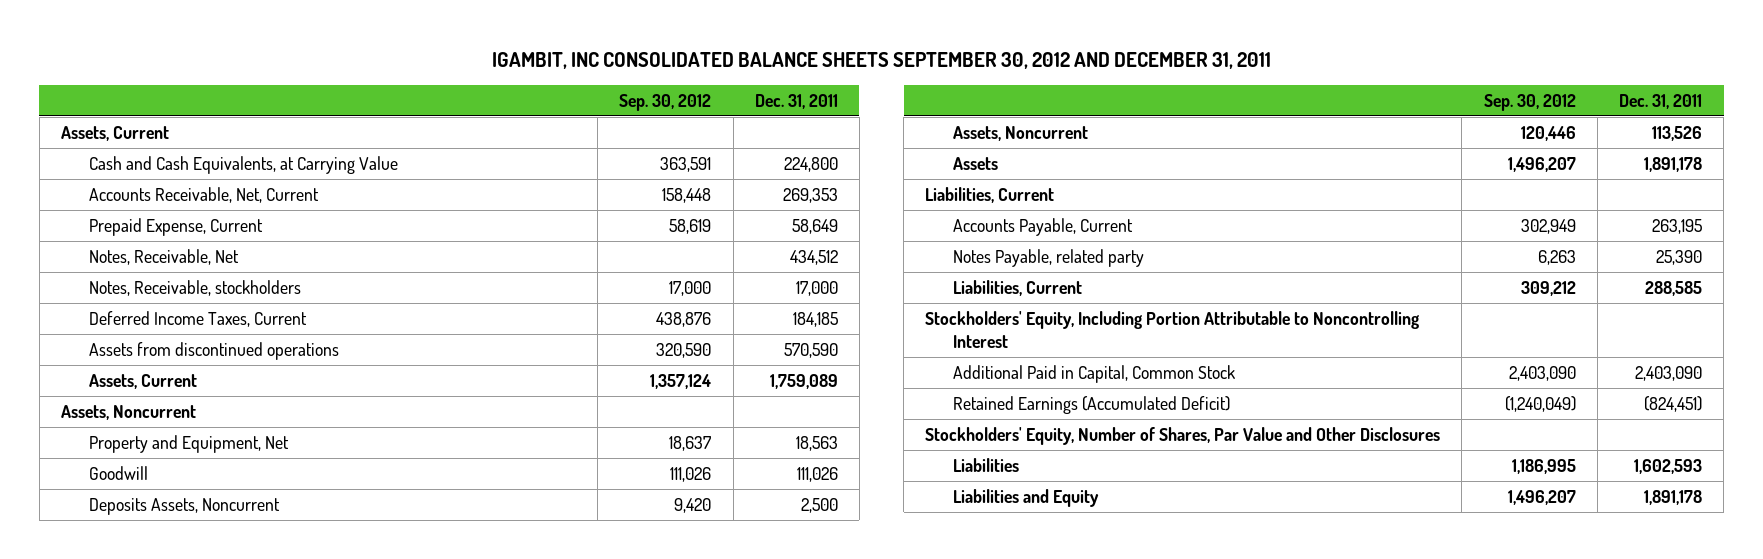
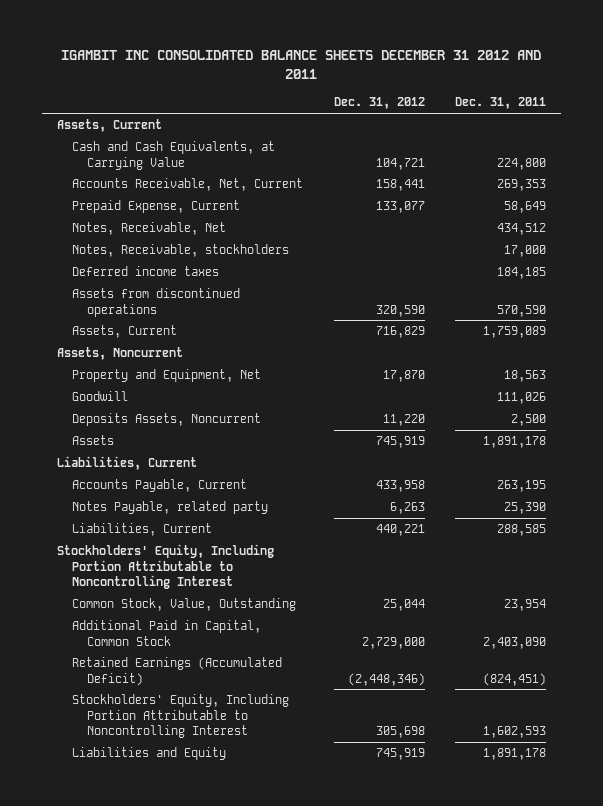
- IGAMBIT, INC CONSOLIDATED BALANCE SHEETS SEPTEMBER 30, 2012 AND DECEMBER 31, 2011
+ IGAMBIT INC CONSOLIDATED BALANCE SHEETS DECEMBER 31 2012 AND 2011
- | Sep. 30, 2012 | Dec. 31, 2011
+ | Dec. 31, 2012 | Dec. 31, 2011
- Deferred Income Taxes, Current | 438,876 | 184,185
+ Deferred income taxes | | 184,185
- Assets, Noncurrent | 120,446 | 113,526
+ Common Stock, Value, Outstanding | 25,044 | 23,954
- Stockholders' Equity, Number of Shares, Par Value and Other Disclosures
- Liabilities | 1,186,995 | 1,602,593
+ Stockholders' Equity, Including Portion Attributable to Noncontrolling Interest | 305,698 | 1,602,593

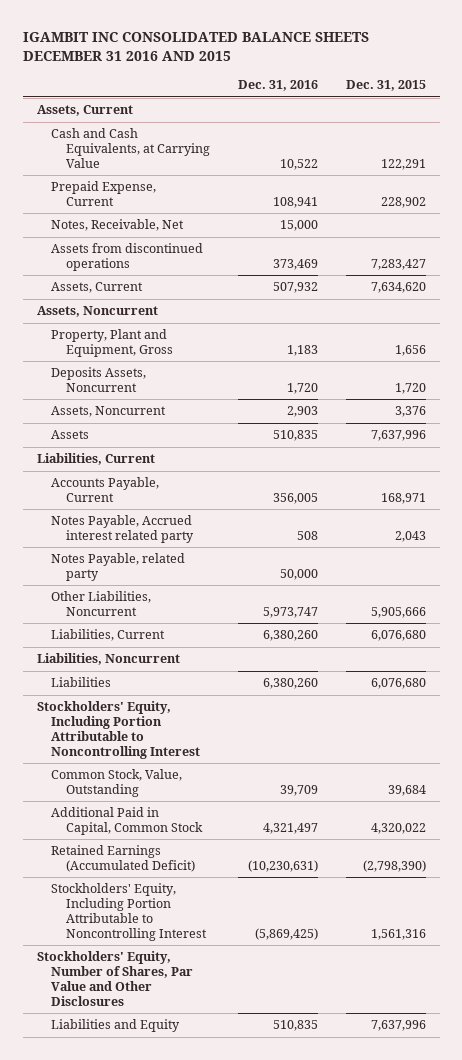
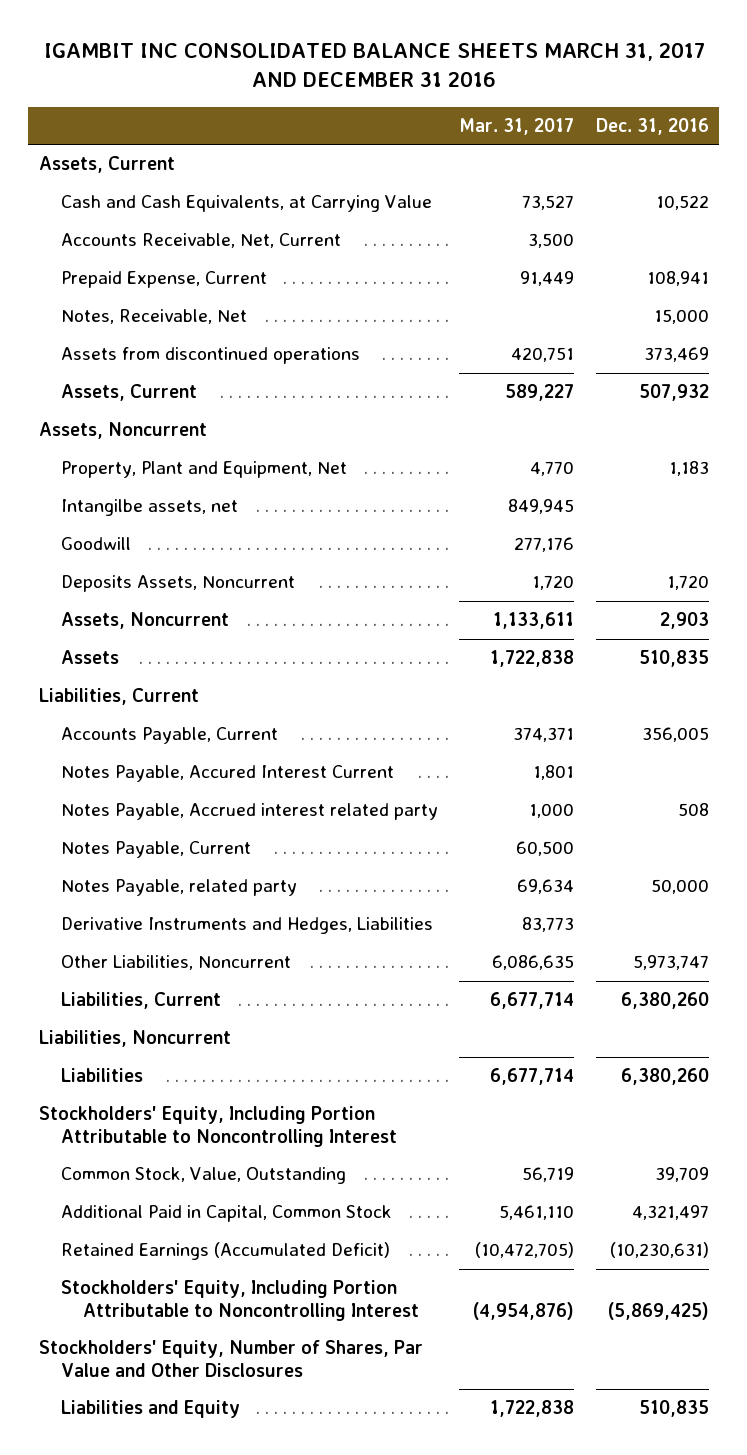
- IGAMBIT INC CONSOLIDATED BALANCE SHEETS DECEMBER 31 2016 AND 2015
+ IGAMBIT INC CONSOLIDATED BALANCE SHEETS MARCH 31, 2017 AND DECEMBER 31 2016
- | Dec. 31, 2016 | Dec. 31, 2015
+ | Mar. 31, 2017 | Dec. 31, 2016
+ Accounts Receivable, Net, Current | 3,500 |
- Property, Plant and Equipment, Gross | 1,183 | 1,656
+ Property, Plant and Equipment, Net | 4,770 | 1,183
+ Intangilbe assets, net | 849,945 |
+ Goodwill | 277,176 |
+ Notes Payable, Accured Interest Current | 1,801 |
+ Notes Payable, Current | 60,500 |
+ Derivative Instruments and Hedges, Liabilities | 83,773 |

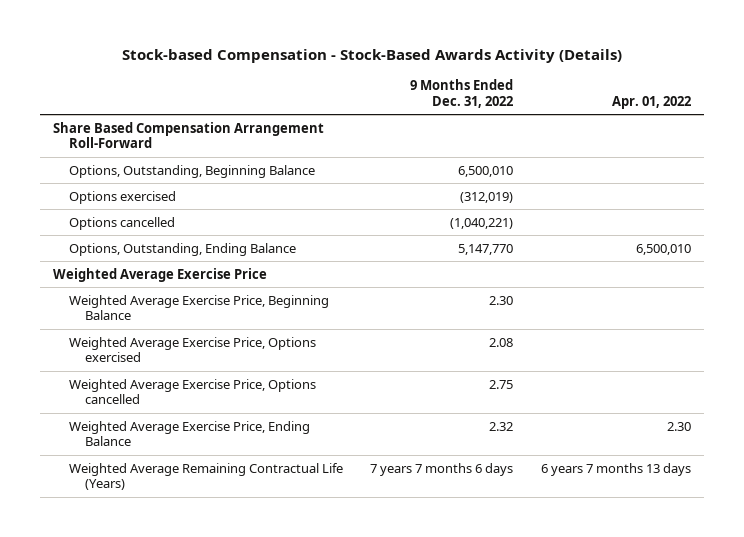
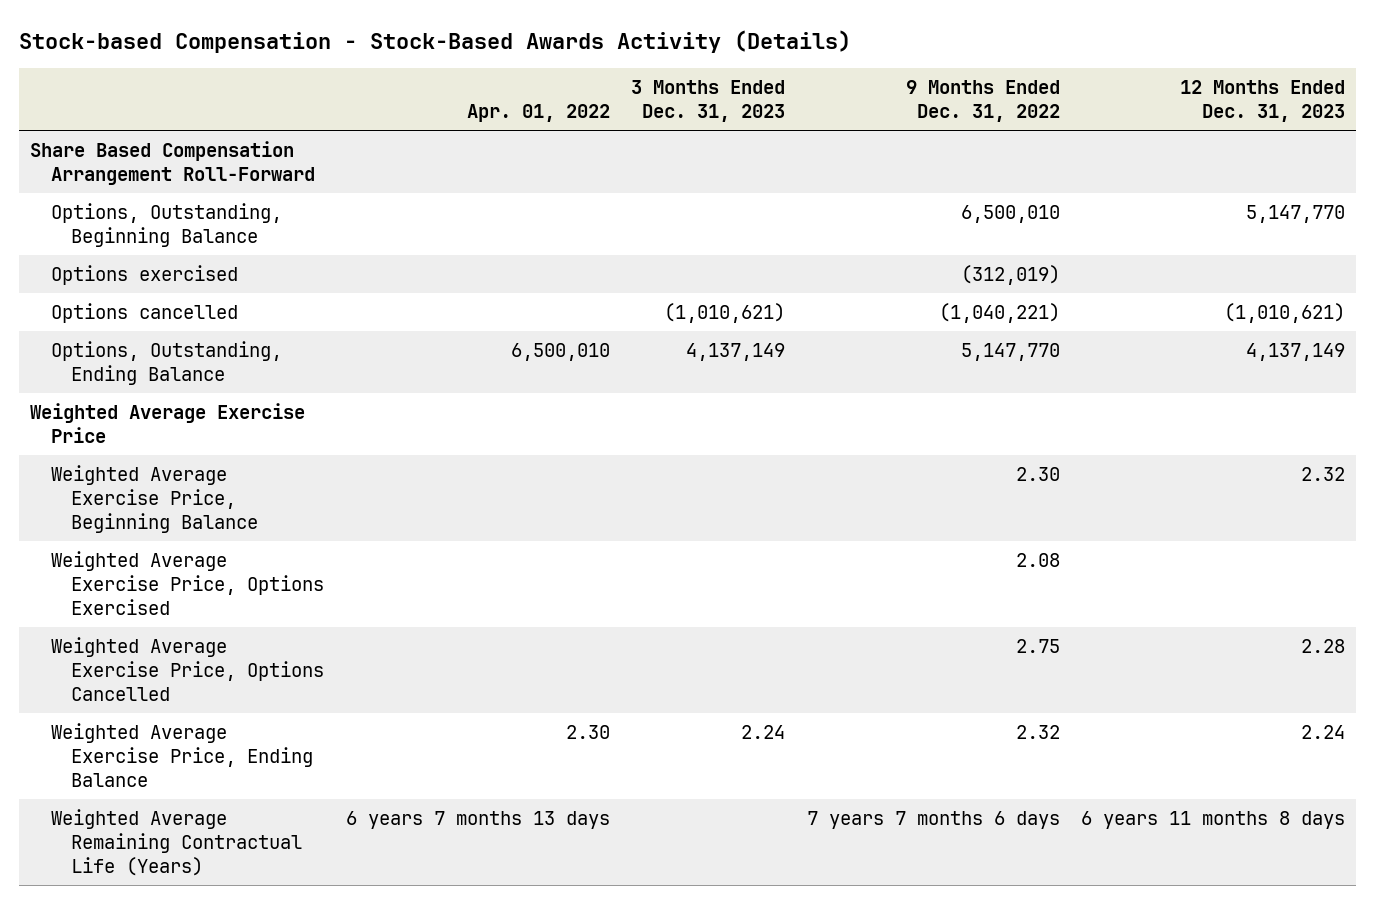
- | 9 Months Ended Dec. 31, 2022 | Apr. 01, 2022
+ | Apr. 01, 2022 | 3 Months Ended Dec. 31, 2023 | 9 Months Ended Dec. 31, 2022 | 12 Months Ended Dec. 31, 2023
- Weighted Average Exercise Price, Options exercised | 2.08 |
- Weighted Average Exercise Price, Options cancelled | 2.75 |
+ Weighted Average Exercise Price, Options Exercised | | | 2.08 |
+ Weighted Average Exercise Price, Options Cancelled | | | 2.75 | 2.28

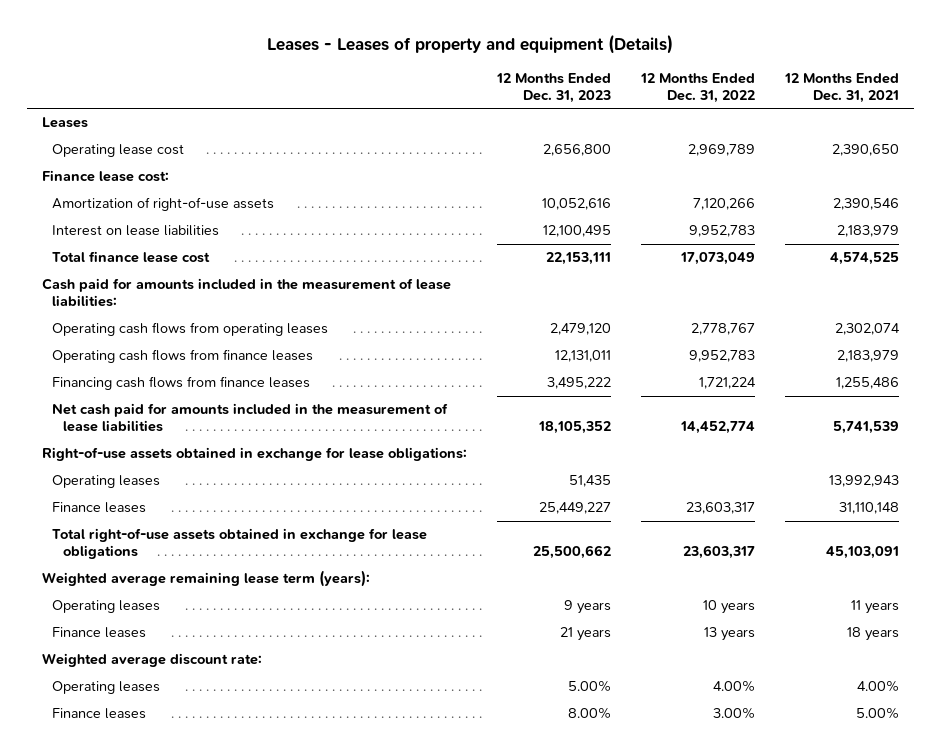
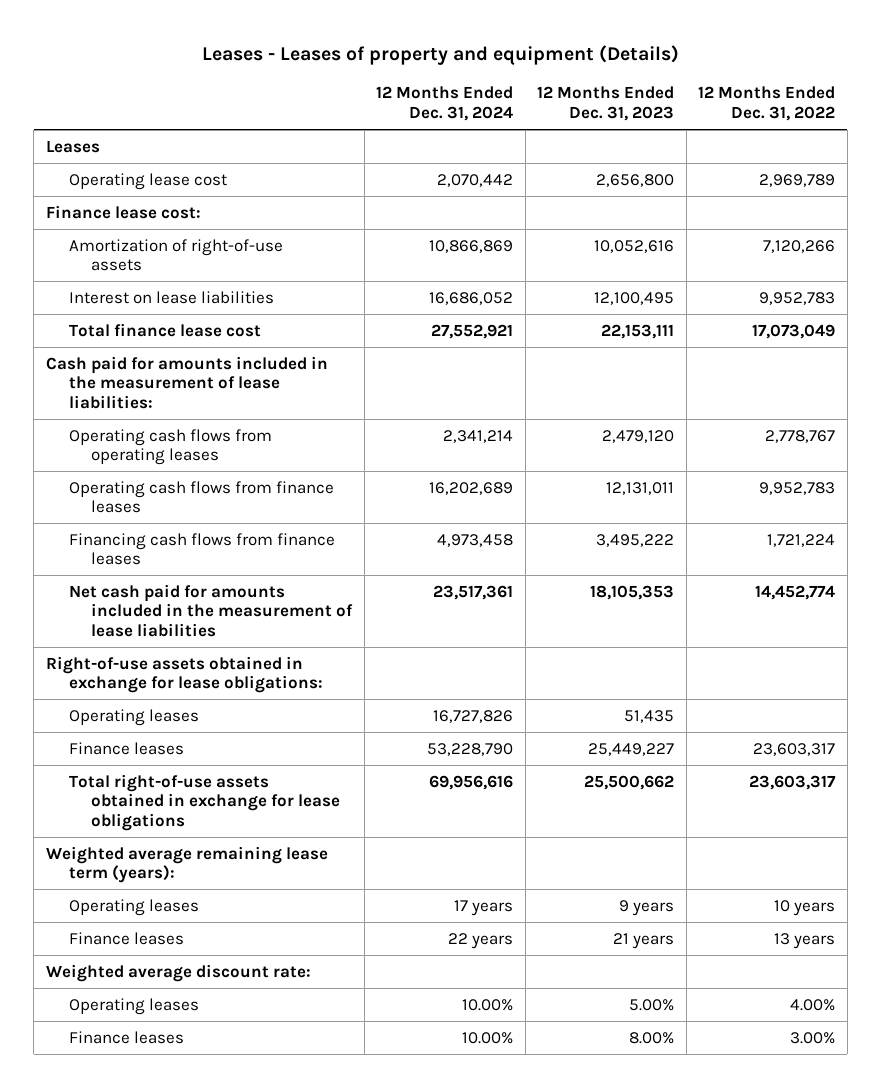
- | 12 Months Ended Dec. 31, 2023 | 12 Months Ended Dec. 31, 2022 | 12 Months Ended Dec. 31, 2021
+ | 12 Months Ended Dec. 31, 2024 | 12 Months Ended Dec. 31, 2023 | 12 Months Ended Dec. 31, 2022
- Net cash paid for amounts included in the measurement of lease liabilities | 18,105,352 | 14,452,774 | 5,741,539
+ Net cash paid for amounts included in the measurement of lease liabilities | 23,517,361 | 18,105,353 | 14,452,774

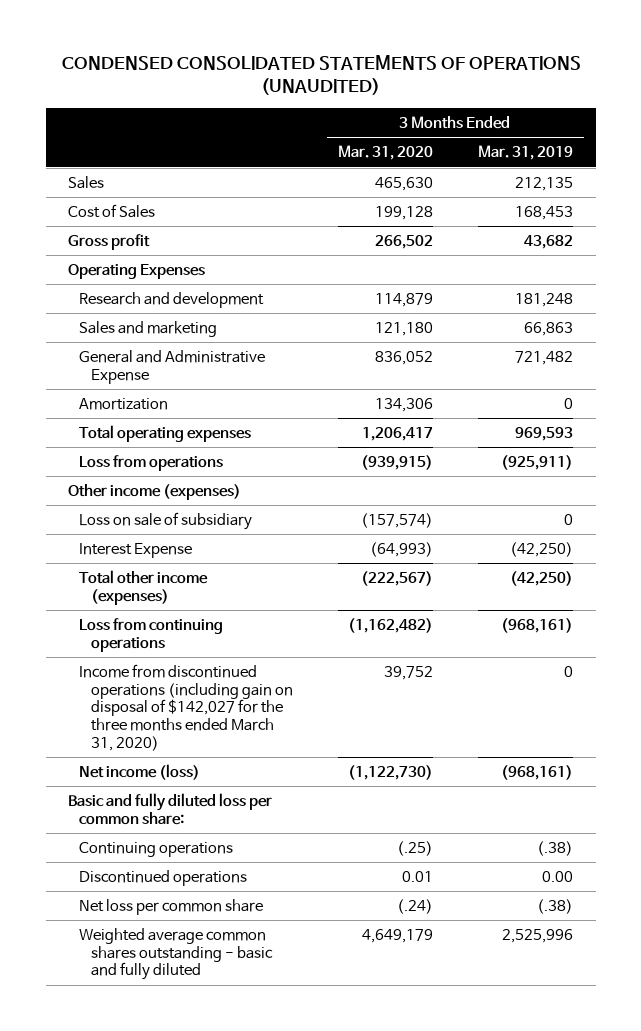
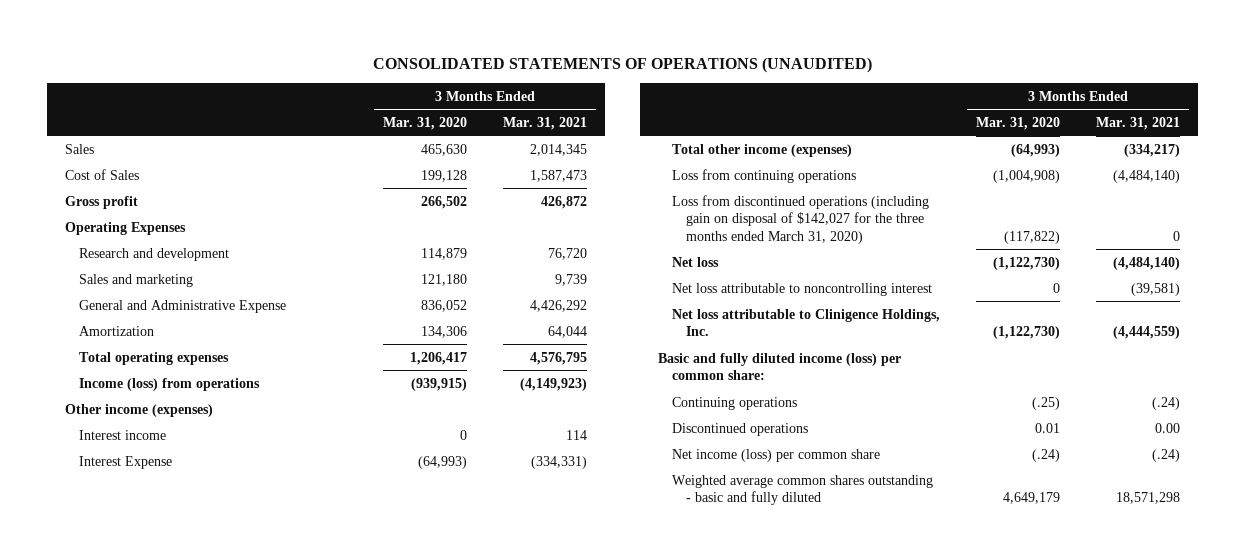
- CONDENSED CONSOLIDATED STATEMENTS OF OPERATIONS (UNAUDITED)
+ CONSOLIDATED STATEMENTS OF OPERATIONS (UNAUDITED)
- | 3 Months Ended Mar. 31, 2020 | 3 Months Ended Mar. 31, 2019
+ | 3 Months Ended Mar. 31, 2020 | 3 Months Ended Mar. 31, 2021
- Loss from operations | (939,915) | (925,911)
+ Income (loss) from operations | (939,915) | (4,149,923)
- Loss on sale of subsidiary | (157,574) | 0
+ Interest income | 0 | 114
- Total other income (expenses) | (222,567) | (42,250)
- Loss from continuing operations | (1,162,482) | (968,161)
- Income from discontinued operations (including gain on disposal of $142,027 for the three months ended March 31, 2020) | 39,752 | 0
- Net income (loss) | (1,122,730) | (968,161)
- Basic and fully diluted loss per common share:
+ Total other income (expenses) | (64,993) | (334,217)
+ Loss from continuing operations | (1,004,908) | (4,484,140)
+ Loss from discontinued operations (including gain on disposal of $142,027 for the three months ended March 31, 2020) | (117,822) | 0
+ Net loss | (1,122,730) | (4,484,140)
+ Net loss attributable to noncontrolling interest | 0 | (39,581)
+ Net loss attributable to Clinigence Holdings, Inc. | (1,122,730) | (4,444,559)
+ Basic and fully diluted income (loss) per common share:
- Net loss per common share | (.24) | (.38)
+ Net income (loss) per common share | (.24) | (.24)

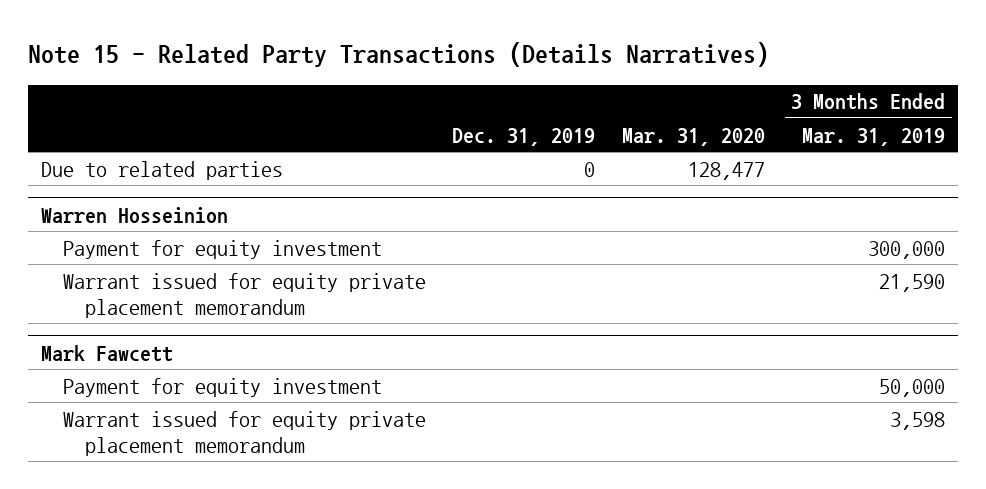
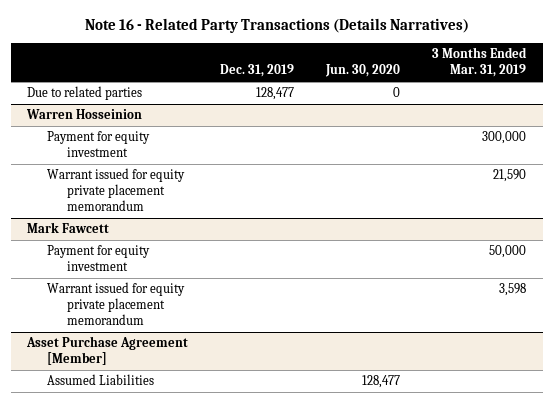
- Note 15 - Related Party Transactions (Details Narratives)
+ Note 16 - Related Party Transactions (Details Narratives)
- | Dec. 31, 2019 | Mar. 31, 2020 | 3 Months Ended Mar. 31, 2019
+ | Dec. 31, 2019 | Jun. 30, 2020 | 3 Months Ended Mar. 31, 2019
- Due to related parties | 0 | 128,477 |
+ Due to related parties | 128,477 | 0 |
+ Asset Purchase Agreement [Member]
+ Assumed Liabilities | | 128,477 |

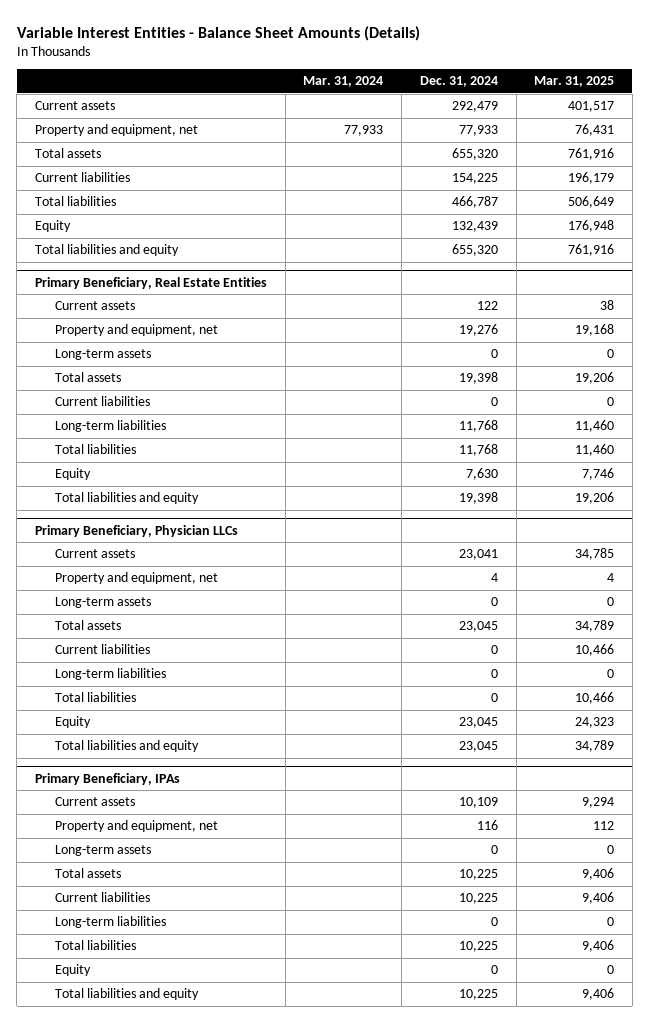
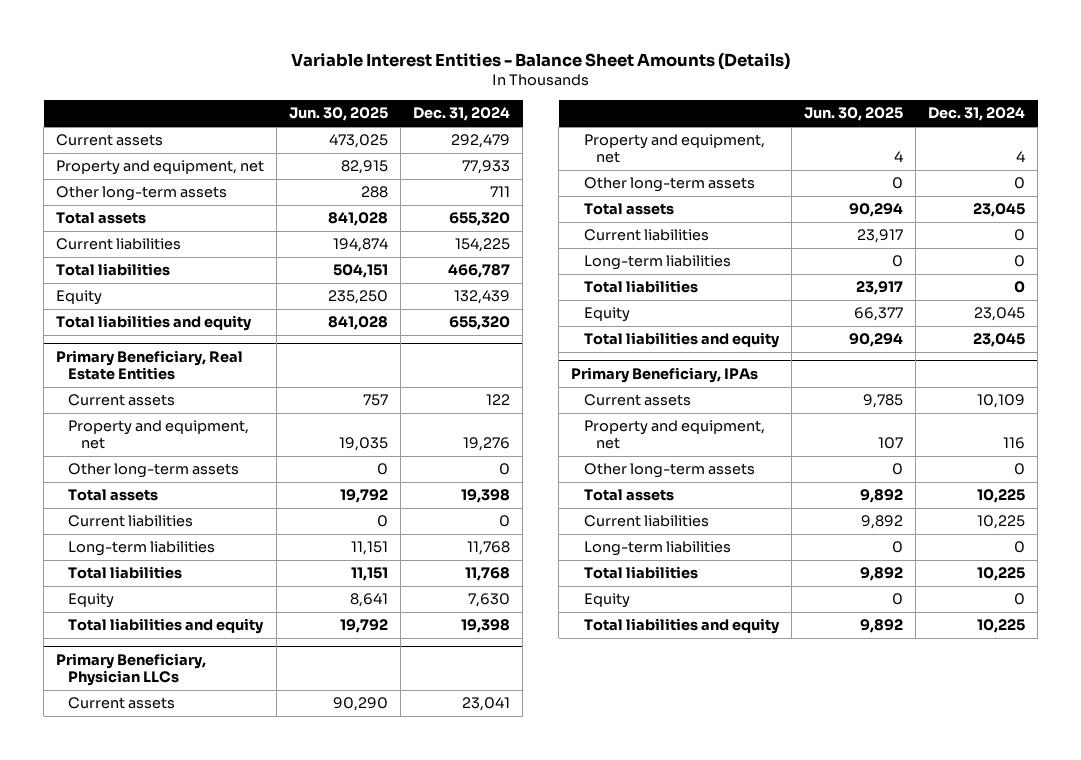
- | Mar. 31, 2024 | Dec. 31, 2024 | Mar. 31, 2025
+ | Jun. 30, 2025 | Dec. 31, 2024
+ Other long-term assets | 288 | 711
@ Primary Beneficiary, Real Estate Entities
- Long-term assets | | 0 | 0
+ Other long-term assets | 0 | 0
@ Primary Beneficiary, Physician LLCs
- Long-term assets | | 0 | 0
+ Other long-term assets | 0 | 0
@ Primary Beneficiary, IPAs
- Long-term assets | | 0 | 0
+ Other long-term assets | 0 | 0

